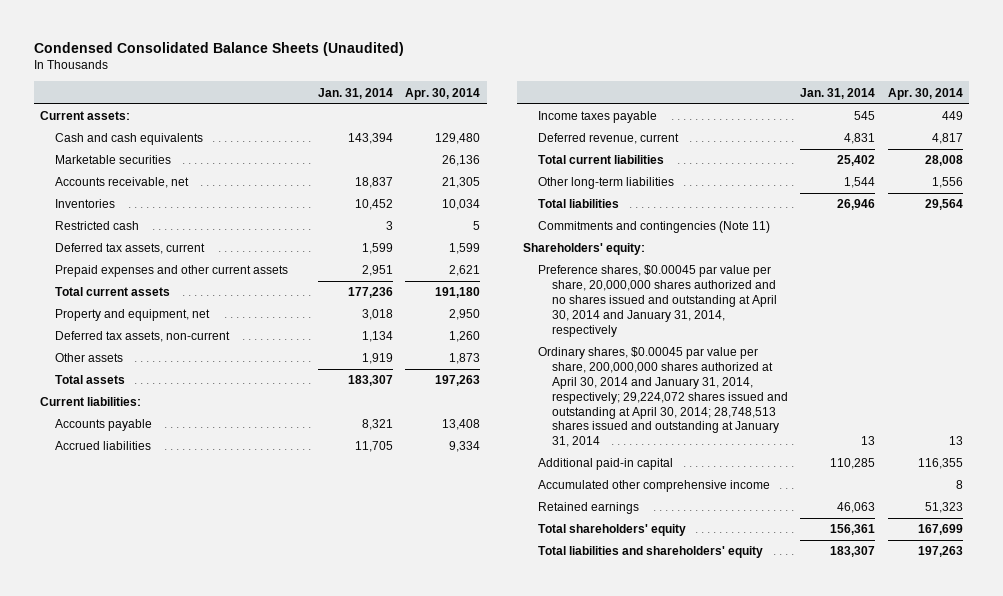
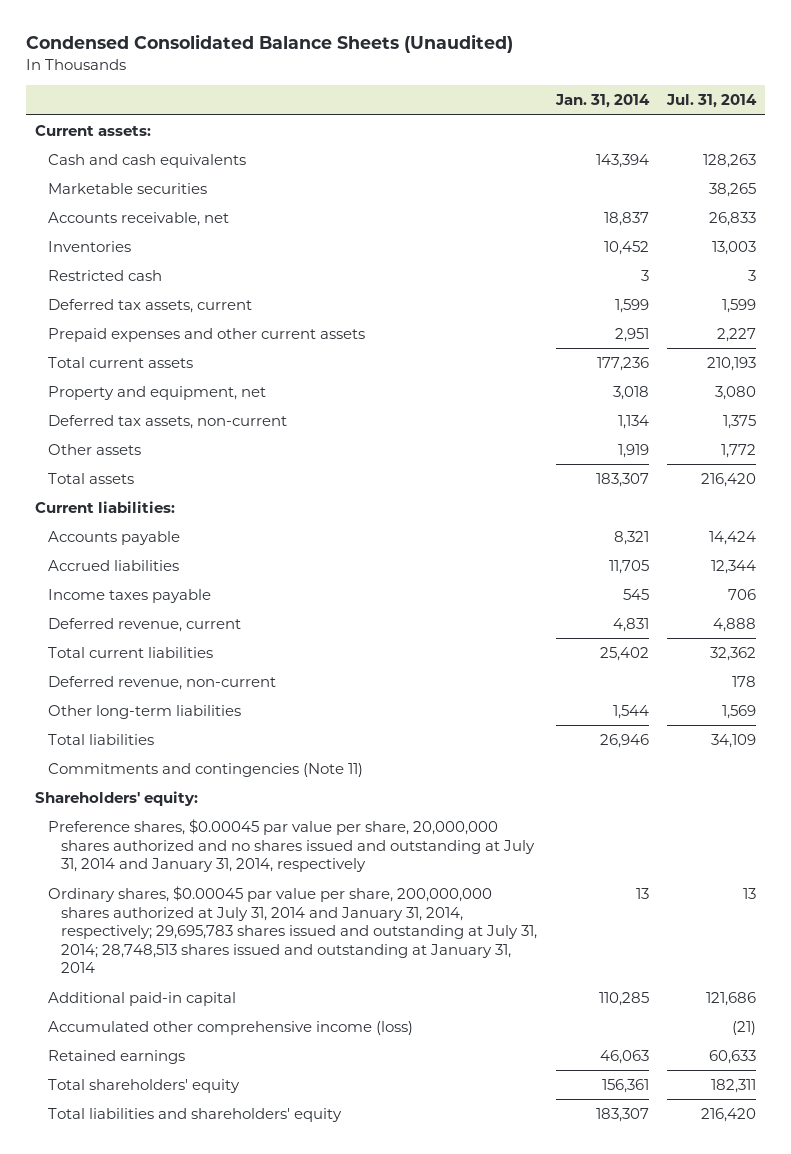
- | Jan. 31, 2014 | Apr. 30, 2014
+ | Jan. 31, 2014 | Jul. 31, 2014
+ Deferred revenue, non-current | | 178
- Preference shares, $0.00045 par value per share, 20,000,000 shares authorized and no shares issued and outstanding at April 30, 2014 and January 31, 2014, respectively
- Ordinary shares, $0.00045 par value per share, 200,000,000 shares authorized at April 30, 2014 and January 31, 2014, respectively; 29,224,072 shares issued and outstanding at April 30, 2014; 28,748,513 shares issued and outstanding at January 31, 2014 | 13 | 13
+ Preference shares, $0.00045 par value per share, 20,000,000 shares authorized and no shares issued and outstanding at July 31, 2014 and January 31, 2014, respectively
+ Ordinary shares, $0.00045 par value per share, 200,000,000 shares authorized at July 31, 2014 and January 31, 2014, respectively; 29,695,783 shares issued and outstanding at July 31, 2014; 28,748,513 shares issued and outstanding at January 31, 2014 | 13 | 13
- Accumulated other comprehensive income | | 8
+ Accumulated other comprehensive income (loss) | | (21)

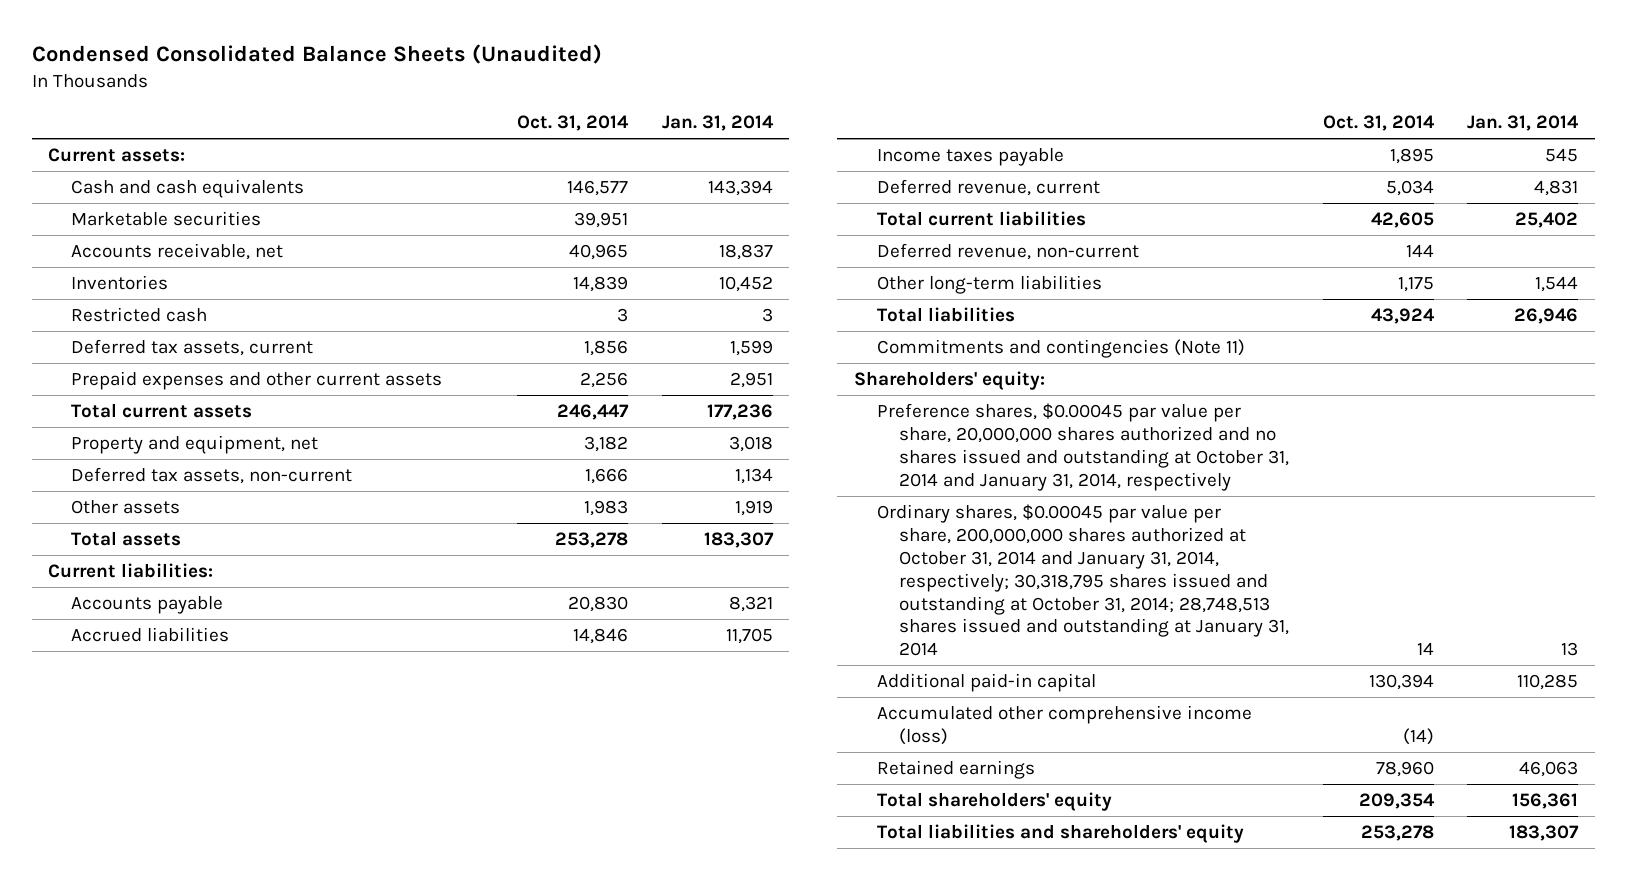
- | Jan. 31, 2014 | Jul. 31, 2014
+ | Oct. 31, 2014 | Jan. 31, 2014
- Preference shares, $0.00045 par value per share, 20,000,000 shares authorized and no shares issued and outstanding at July 31, 2014 and January 31, 2014, respectively
- Ordinary shares, $0.00045 par value per share, 200,000,000 shares authorized at July 31, 2014 and January 31, 2014, respectively; 29,695,783 shares issued and outstanding at July 31, 2014; 28,748,513 shares issued and outstanding at January 31, 2014 | 13 | 13
+ Preference shares, $0.00045 par value per share, 20,000,000 shares authorized and no shares issued and outstanding at October 31, 2014 and January 31, 2014, respectively
+ Ordinary shares, $0.00045 par value per share, 200,000,000 shares authorized at October 31, 2014 and January 31, 2014, respectively; 30,318,795 shares issued and outstanding at October 31, 2014; 28,748,513 shares issued and outstanding at January 31, 2014 | 14 | 13

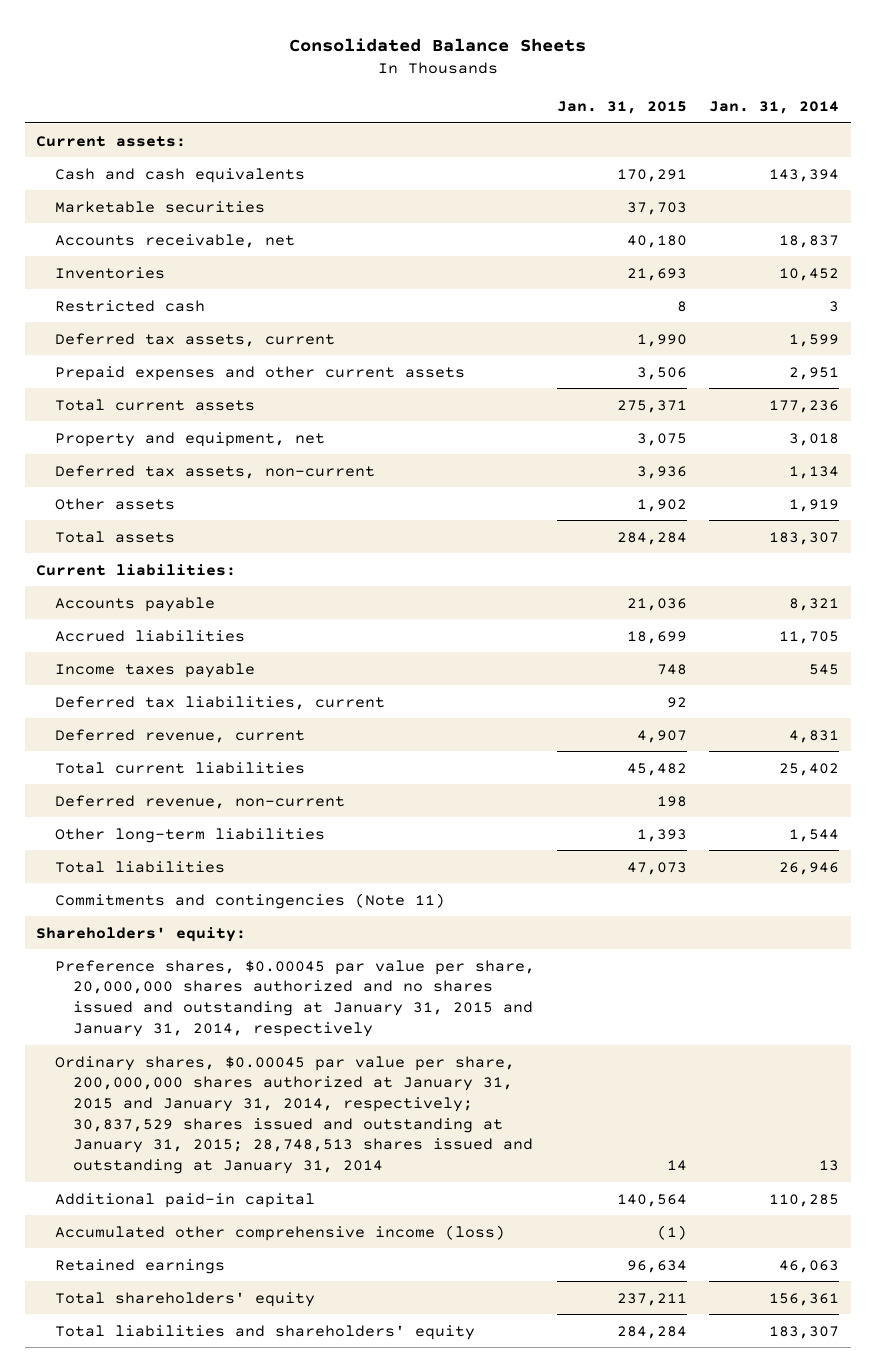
- Condensed Consolidated Balance Sheets (Unaudited)
+ Consolidated Balance Sheets
- | Oct. 31, 2014 | Jan. 31, 2014
+ | Jan. 31, 2015 | Jan. 31, 2014
+ Deferred tax liabilities, current | 92 |
- Preference shares, $0.00045 par value per share, 20,000,000 shares authorized and no shares issued and outstanding at October 31, 2014 and January 31, 2014, respectively
- Ordinary shares, $0.00045 par value per share, 200,000,000 shares authorized at October 31, 2014 and January 31, 2014, respectively; 30,318,795 shares issued and outstanding at October 31, 2014; 28,748,513 shares issued and outstanding at January 31, 2014 | 14 | 13
+ Preference shares, $0.00045 par value per share, 20,000,000 shares authorized and no shares issued and outstanding at January 31, 2015 and January 31, 2014, respectively
+ Ordinary shares, $0.00045 par value per share, 200,000,000 shares authorized at January 31, 2015 and January 31, 2014, respectively; 30,837,529 shares issued and outstanding at January 31, 2015; 28,748,513 shares issued and outstanding at January 31, 2014 | 14 | 13

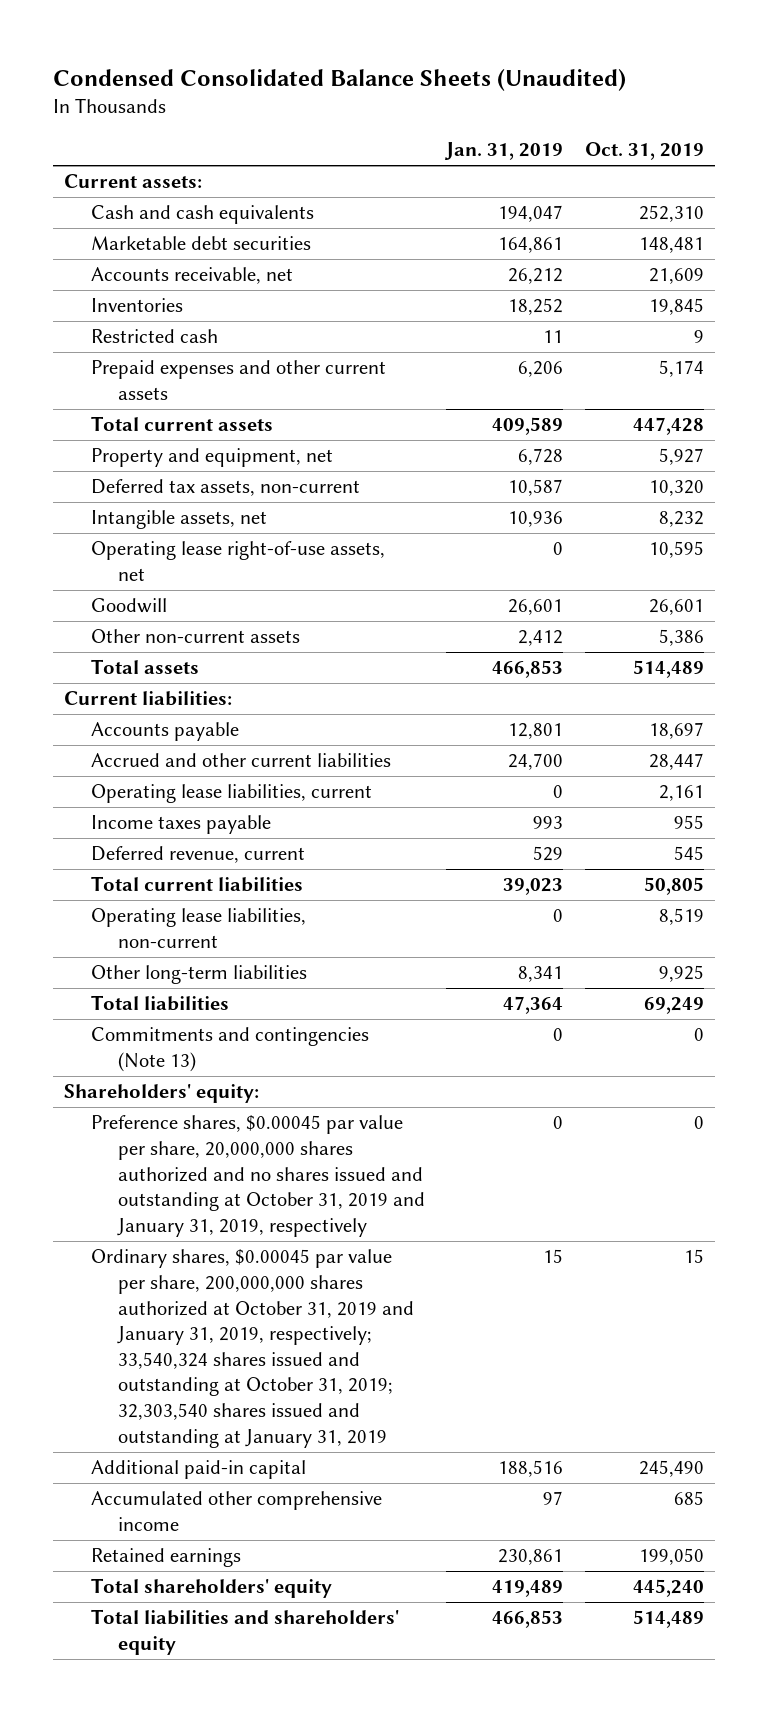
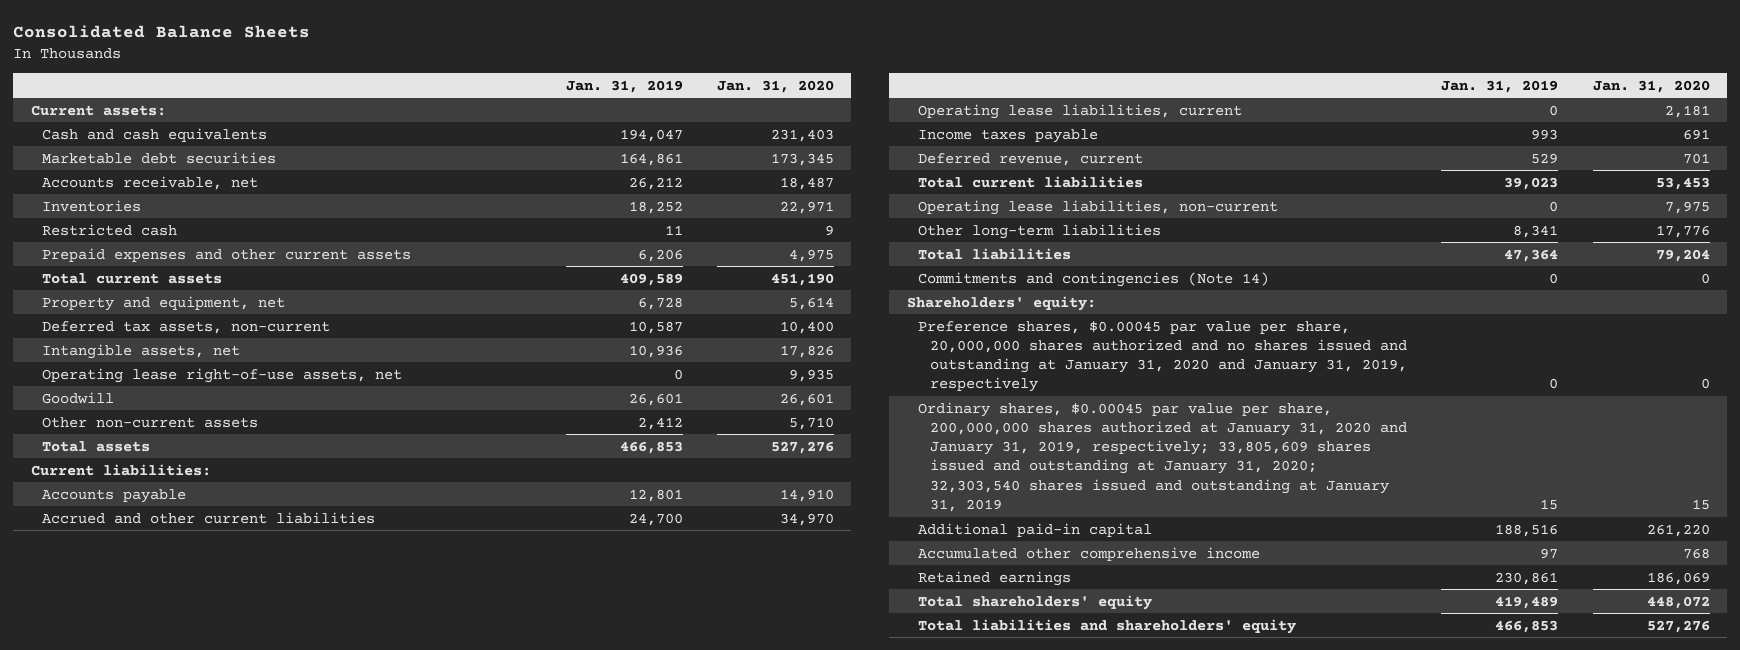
- Condensed Consolidated Balance Sheets (Unaudited)
+ Consolidated Balance Sheets
- | Jan. 31, 2019 | Oct. 31, 2019
+ | Jan. 31, 2019 | Jan. 31, 2020
- Commitments and contingencies (Note 13) | 0 | 0
+ Commitments and contingencies (Note 14) | 0 | 0
- Preference shares, $0.00045 par value per share, 20,000,000 shares authorized and no shares issued and outstanding at October 31, 2019 and January 31, 2019, respectively | 0 | 0
- Ordinary shares, $0.00045 par value per share, 200,000,000 shares authorized at October 31, 2019 and January 31, 2019, respectively; 33,540,324 shares issued and outstanding at October 31, 2019; 32,303,540 shares issued and outstanding at January 31, 2019 | 15 | 15
+ Preference shares, $0.00045 par value per share, 20,000,000 shares authorized and no shares issued and outstanding at January 31, 2020 and January 31, 2019, respectively | 0 | 0
+ Ordinary shares, $0.00045 par value per share, 200,000,000 shares authorized at January 31, 2020 and January 31, 2019, respectively; 33,805,609 shares issued and outstanding at January 31, 2020; 32,303,540 shares issued and outstanding at January 31, 2019 | 15 | 15

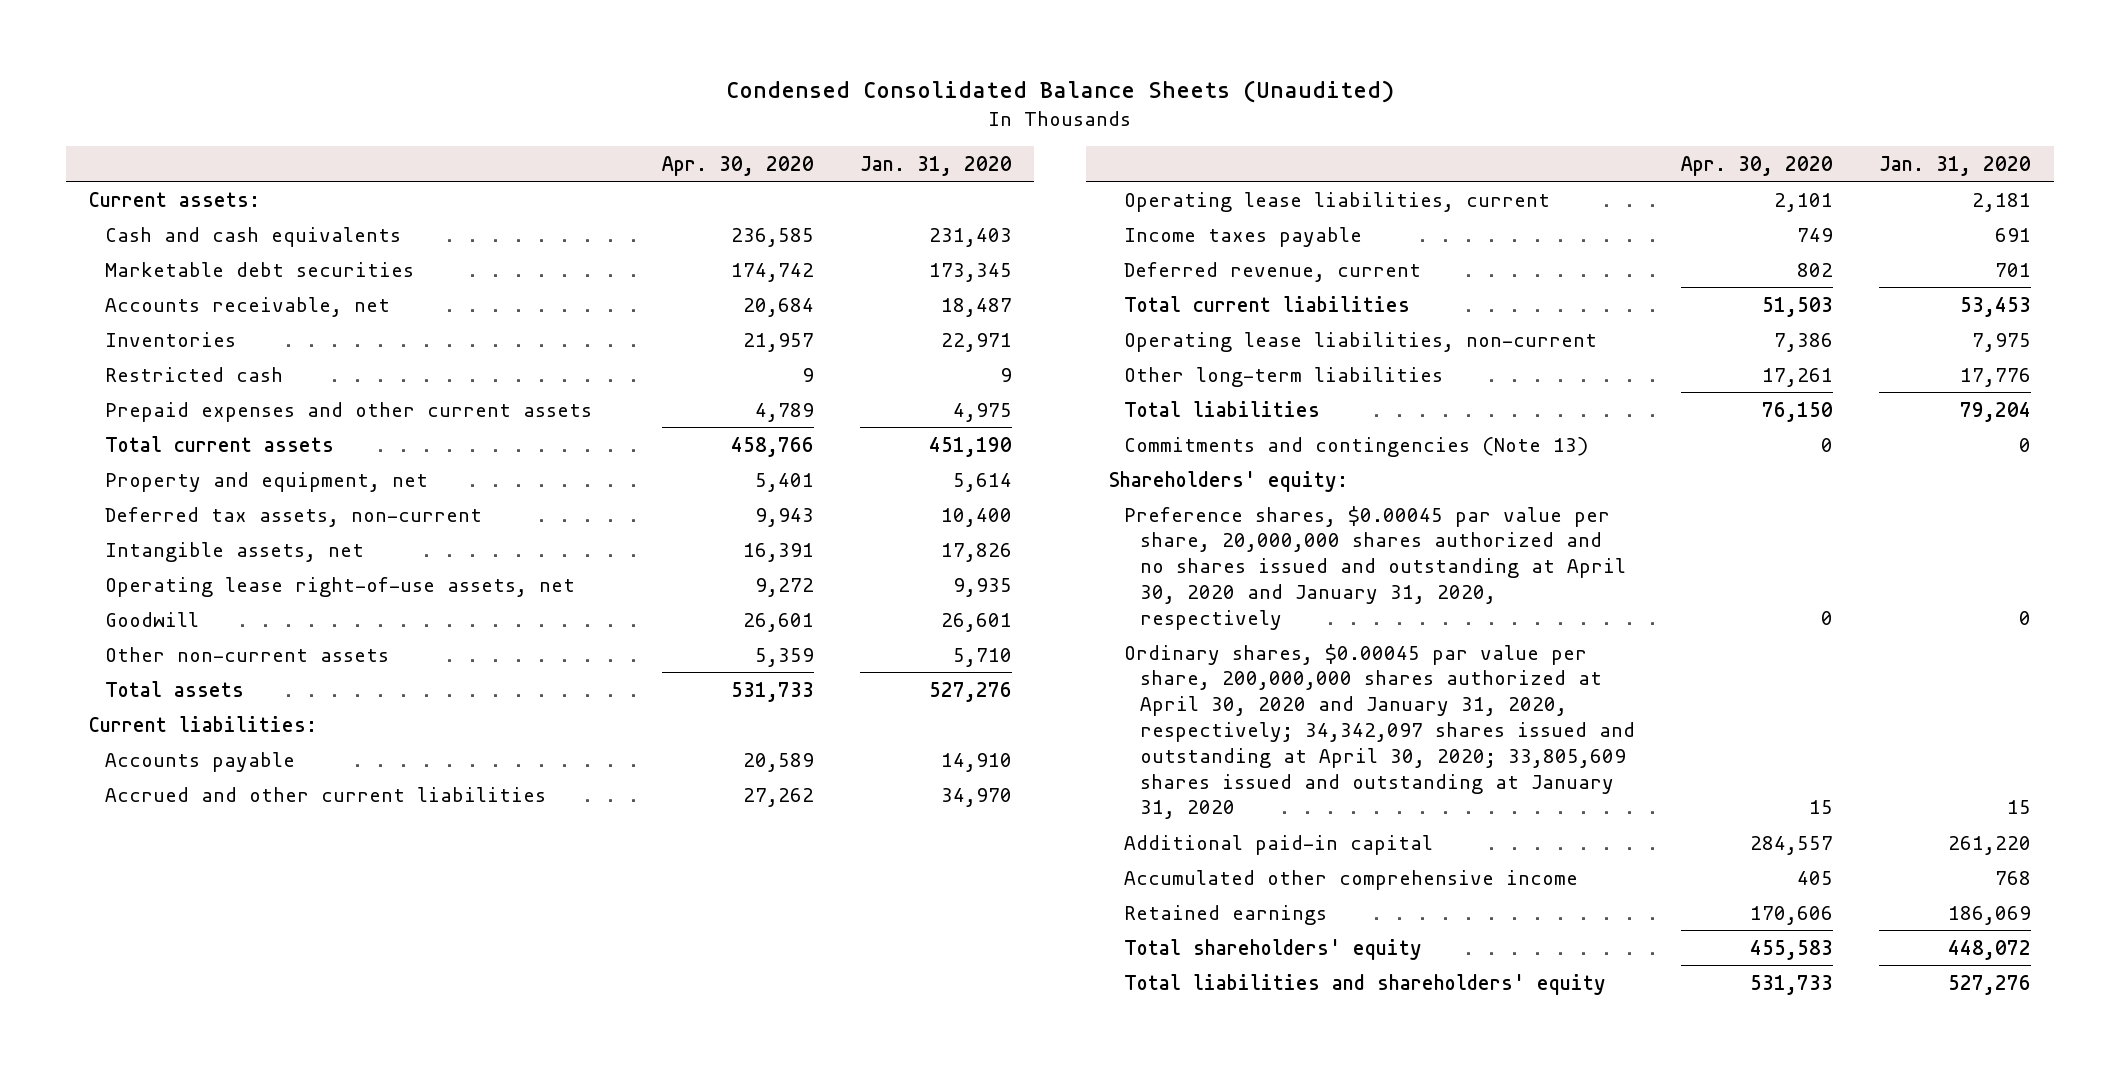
- Consolidated Balance Sheets
+ Condensed Consolidated Balance Sheets (Unaudited)
- | Jan. 31, 2019 | Jan. 31, 2020
+ | Apr. 30, 2020 | Jan. 31, 2020
- Commitments and contingencies (Note 14) | 0 | 0
+ Commitments and contingencies (Note 13) | 0 | 0
- Preference shares, $0.00045 par value per share, 20,000,000 shares authorized and no shares issued and outstanding at January 31, 2020 and January 31, 2019, respectively | 0 | 0
- Ordinary shares, $0.00045 par value per share, 200,000,000 shares authorized at January 31, 2020 and January 31, 2019, respectively; 33,805,609 shares issued and outstanding at January 31, 2020; 32,303,540 shares issued and outstanding at January 31, 2019 | 15 | 15
+ Preference shares, $0.00045 par value per share, 20,000,000 shares authorized and no shares issued and outstanding at April 30, 2020 and January 31, 2020, respectively | 0 | 0
+ Ordinary shares, $0.00045 par value per share, 200,000,000 shares authorized at April 30, 2020 and January 31, 2020, respectively; 34,342,097 shares issued and outstanding at April 30, 2020; 33,805,609 shares issued and outstanding at January 31, 2020 | 15 | 15

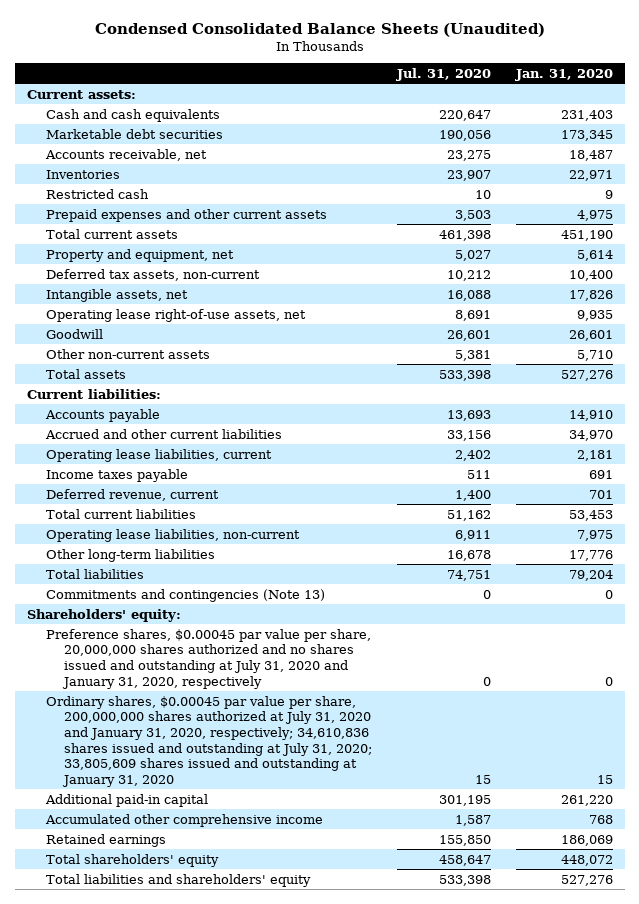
- | Apr. 30, 2020 | Jan. 31, 2020
+ | Jul. 31, 2020 | Jan. 31, 2020
- Preference shares, $0.00045 par value per share, 20,000,000 shares authorized and no shares issued and outstanding at April 30, 2020 and January 31, 2020, respectively | 0 | 0
- Ordinary shares, $0.00045 par value per share, 200,000,000 shares authorized at April 30, 2020 and January 31, 2020, respectively; 34,342,097 shares issued and outstanding at April 30, 2020; 33,805,609 shares issued and outstanding at January 31, 2020 | 15 | 15
+ Preference shares, $0.00045 par value per share, 20,000,000 shares authorized and no shares issued and outstanding at July 31, 2020 and January 31, 2020, respectively | 0 | 0
+ Ordinary shares, $0.00045 par value per share, 200,000,000 shares authorized at July 31, 2020 and January 31, 2020, respectively; 34,610,836 shares issued and outstanding at July 31, 2020; 33,805,609 shares issued and outstanding at January 31, 2020 | 15 | 15

